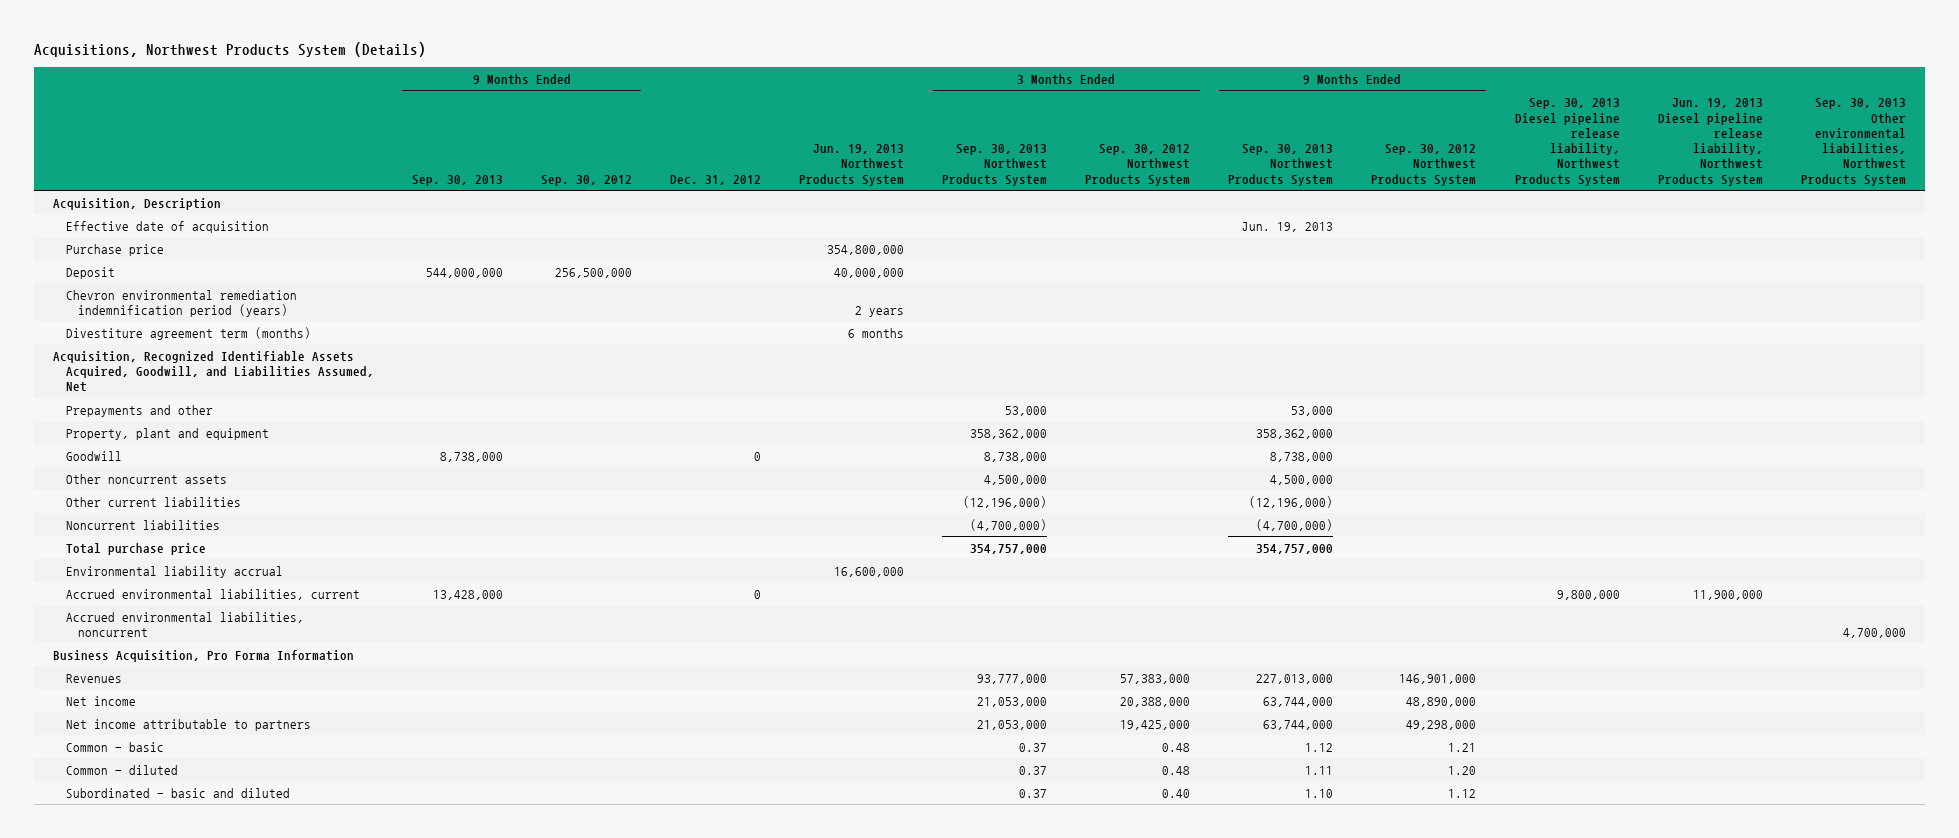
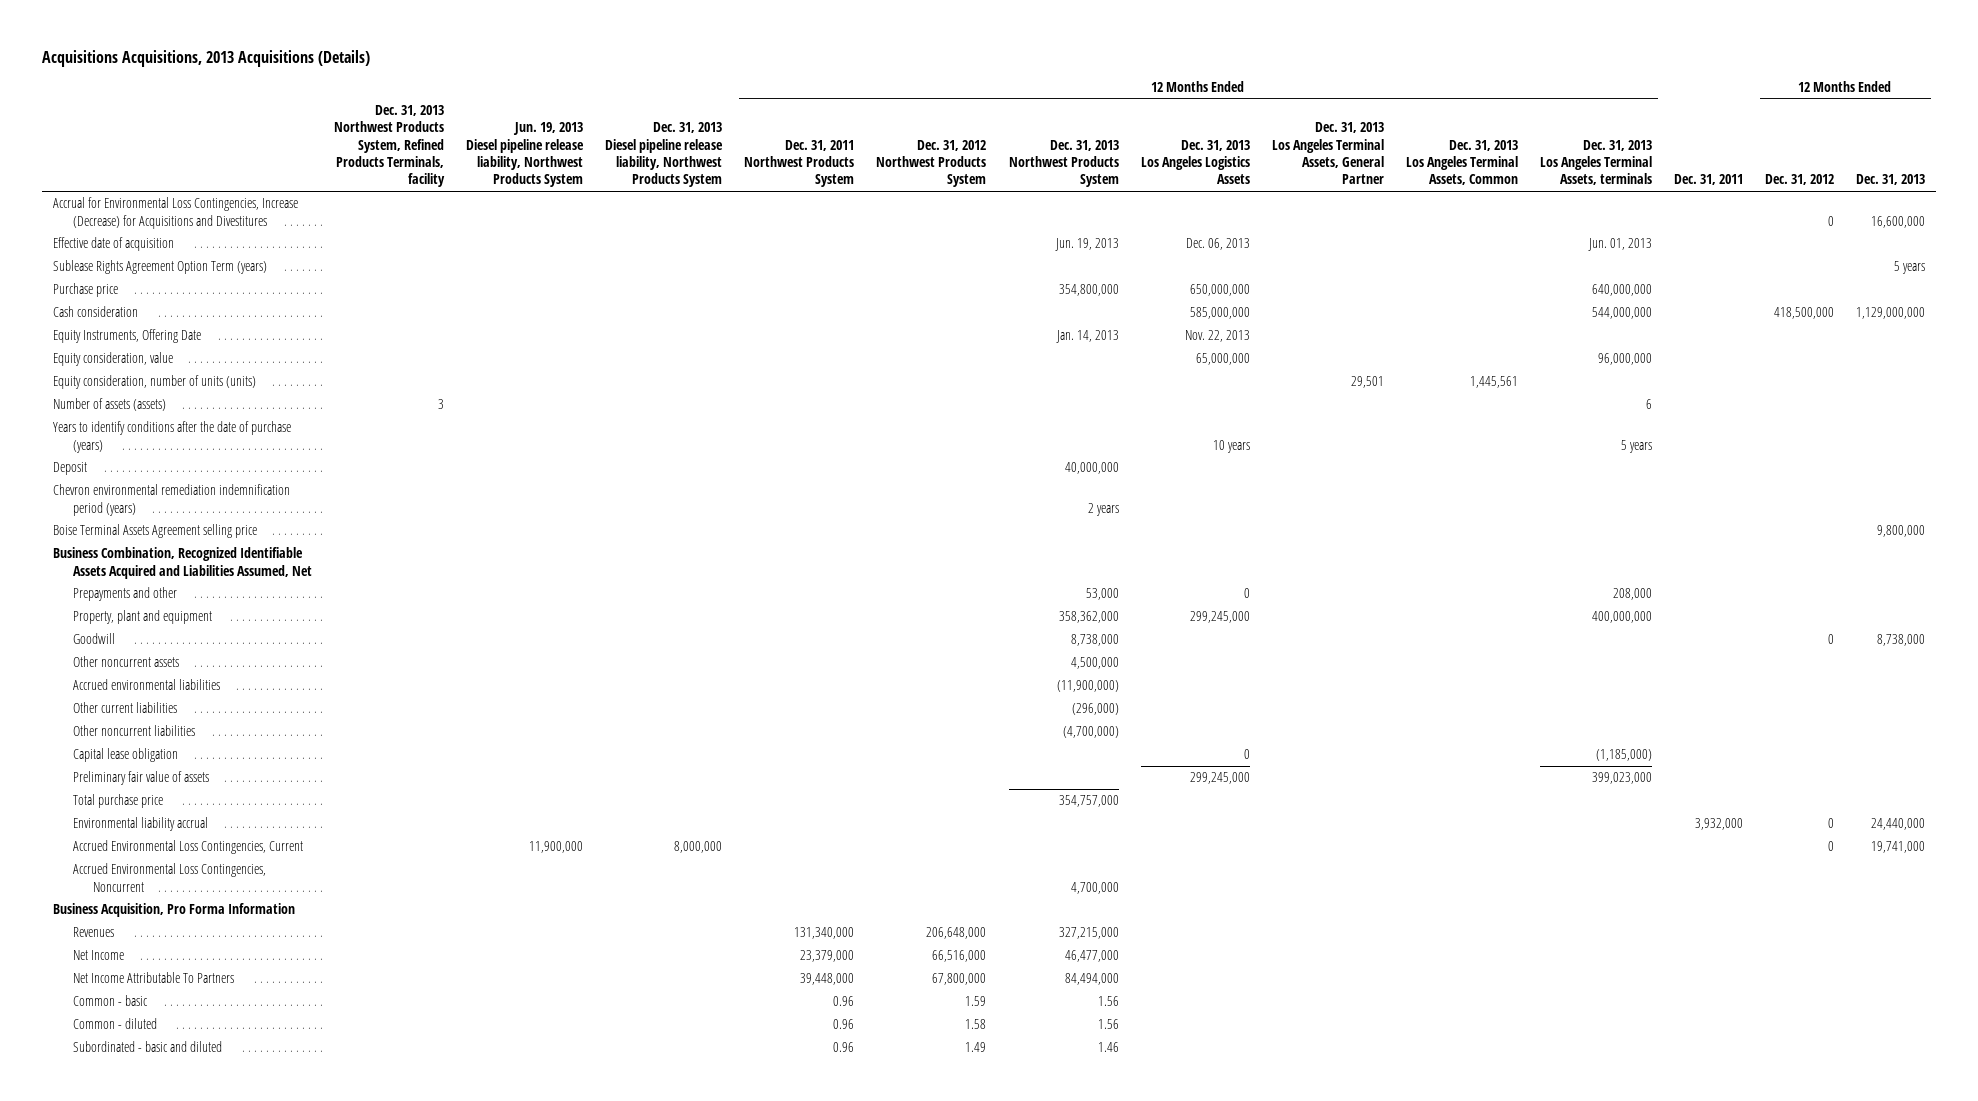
- Acquisitions, Northwest Products System (Details)
+ Acquisitions Acquisitions, 2013 Acquisitions (Details)
- | 9 Months Ended Sep. 30, 2013 | 9 Months Ended Sep. 30, 2012 | Dec. 31, 2012 | Jun. 19, 2013 Northwest Products System | 3 Months Ended Sep. 30, 2013 Northwest Products System | 3 Months Ended Sep. 30, 2012 Northwest Products System | 9 Months Ended Sep. 30, 2013 Northwest Products System | 9 Months Ended Sep. 30, 2012 Northwest Products System | Sep. 30, 2013 Diesel pipeline release liability, Northwest Products System | Jun. 19, 2013 Diesel pipeline release liability, Northwest Products System | Sep. 30, 2013 Other environmental liabilities, Northwest Products System
+ | Dec. 31, 2013 Northwest Products System, Refined Products Terminals, facility | Jun. 19, 2013 Diesel pipeline release liability, Northwest Products System | Dec. 31, 2013 Diesel pipeline release liability, Northwest Products System | 12 Months Ended Dec. 31, 2011 Northwest Products System | 12 Months Ended Dec. 31, 2012 Northwest Products System | 12 Months Ended Dec. 31, 2013 Northwest Products System | 12 Months Ended Dec. 31, 2013 Los Angeles Logistics Assets | 12 Months Ended Dec. 31, 2013 Los Angeles Terminal Assets, General Partner | 12 Months Ended Dec. 31, 2013 Los Angeles Terminal Assets, Common | 12 Months Ended Dec. 31, 2013 Los Angeles Terminal Assets, terminals | Dec. 31, 2011 | 12 Months Ended Dec. 31, 2012 | 12 Months Ended Dec. 31, 2013
- Acquisition, Description
+ Accrual for Environmental Loss Contingencies, Increase (Decrease) for Acquisitions and Divestitures | | | | | | | | | | | | 0 | 16,600,000
+ Sublease Rights Agreement Option Term (years) | | | | | | | | | | | | | 5 years
+ Cash consideration | | | | | | | 585,000,000 | | | 544,000,000 | | 418,500,000 | 1,129,000,000
+ Equity Instruments, Offering Date | | | | | | Jan. 14, 2013 | Nov. 22, 2013 | | | | | |
+ Equity consideration, value | | | | | | | 65,000,000 | | | 96,000,000 | | |
+ Equity consideration, number of units (units) | | | | | | | | 29,501 | 1,445,561 | | | |
+ Number of assets (assets) | 3 | | | | | | | | | 6 | | |
+ Years to identify conditions after the date of purchase (years) | | | | | | | 10 years | | | 5 years | | |
- Divestiture agreement term (months) | | | | 6 months | | | | | | |
- Acquisition, Recognized Identifiable Assets Acquired, Goodwill, and Liabilities Assumed, Net
+ Boise Terminal Assets Agreement selling price | | | | | | | | | | | | | 9,800,000
+ Business Combination, Recognized Identifiable Assets Acquired and Liabilities Assumed, Net
+ Accrued environmental liabilities | | | | | | (11,900,000) | | | | | | |
- Noncurrent liabilities | | | | | (4,700,000) | | (4,700,000) | | | |
+ Other noncurrent liabilities | | | | | | (4,700,000) | | | | | | |
+ Capital lease obligation | | | | | | | 0 | | | (1,185,000) | | |
+ Preliminary fair value of assets | | | | | | | 299,245,000 | | | 399,023,000 | | |
- Accrued environmental liabilities, current | 13,428,000 | | 0 | | | | | | 9,800,000 | 11,900,000 |
- Accrued environmental liabilities, noncurrent | | | | | | | | | | | 4,700,000
+ Accrued Environmental Loss Contingencies, Current | | 11,900,000 | 8,000,000 | | | | | | | | | 0 | 19,741,000
+ Accrued Environmental Loss Contingencies, Noncurrent | | | | | | 4,700,000 | | | | | | |
- Net income | | | | | 21,053,000 | 20,388,000 | 63,744,000 | 48,890,000 | | |
- Net income attributable to partners | | | | | 21,053,000 | 19,425,000 | 63,744,000 | 49,298,000 | | |
+ Net Income | | | | 23,379,000 | 66,516,000 | 46,477,000 | | | | | | |
+ Net Income Attributable To Partners | | | | 39,448,000 | 67,800,000 | 84,494,000 | | | | | | |

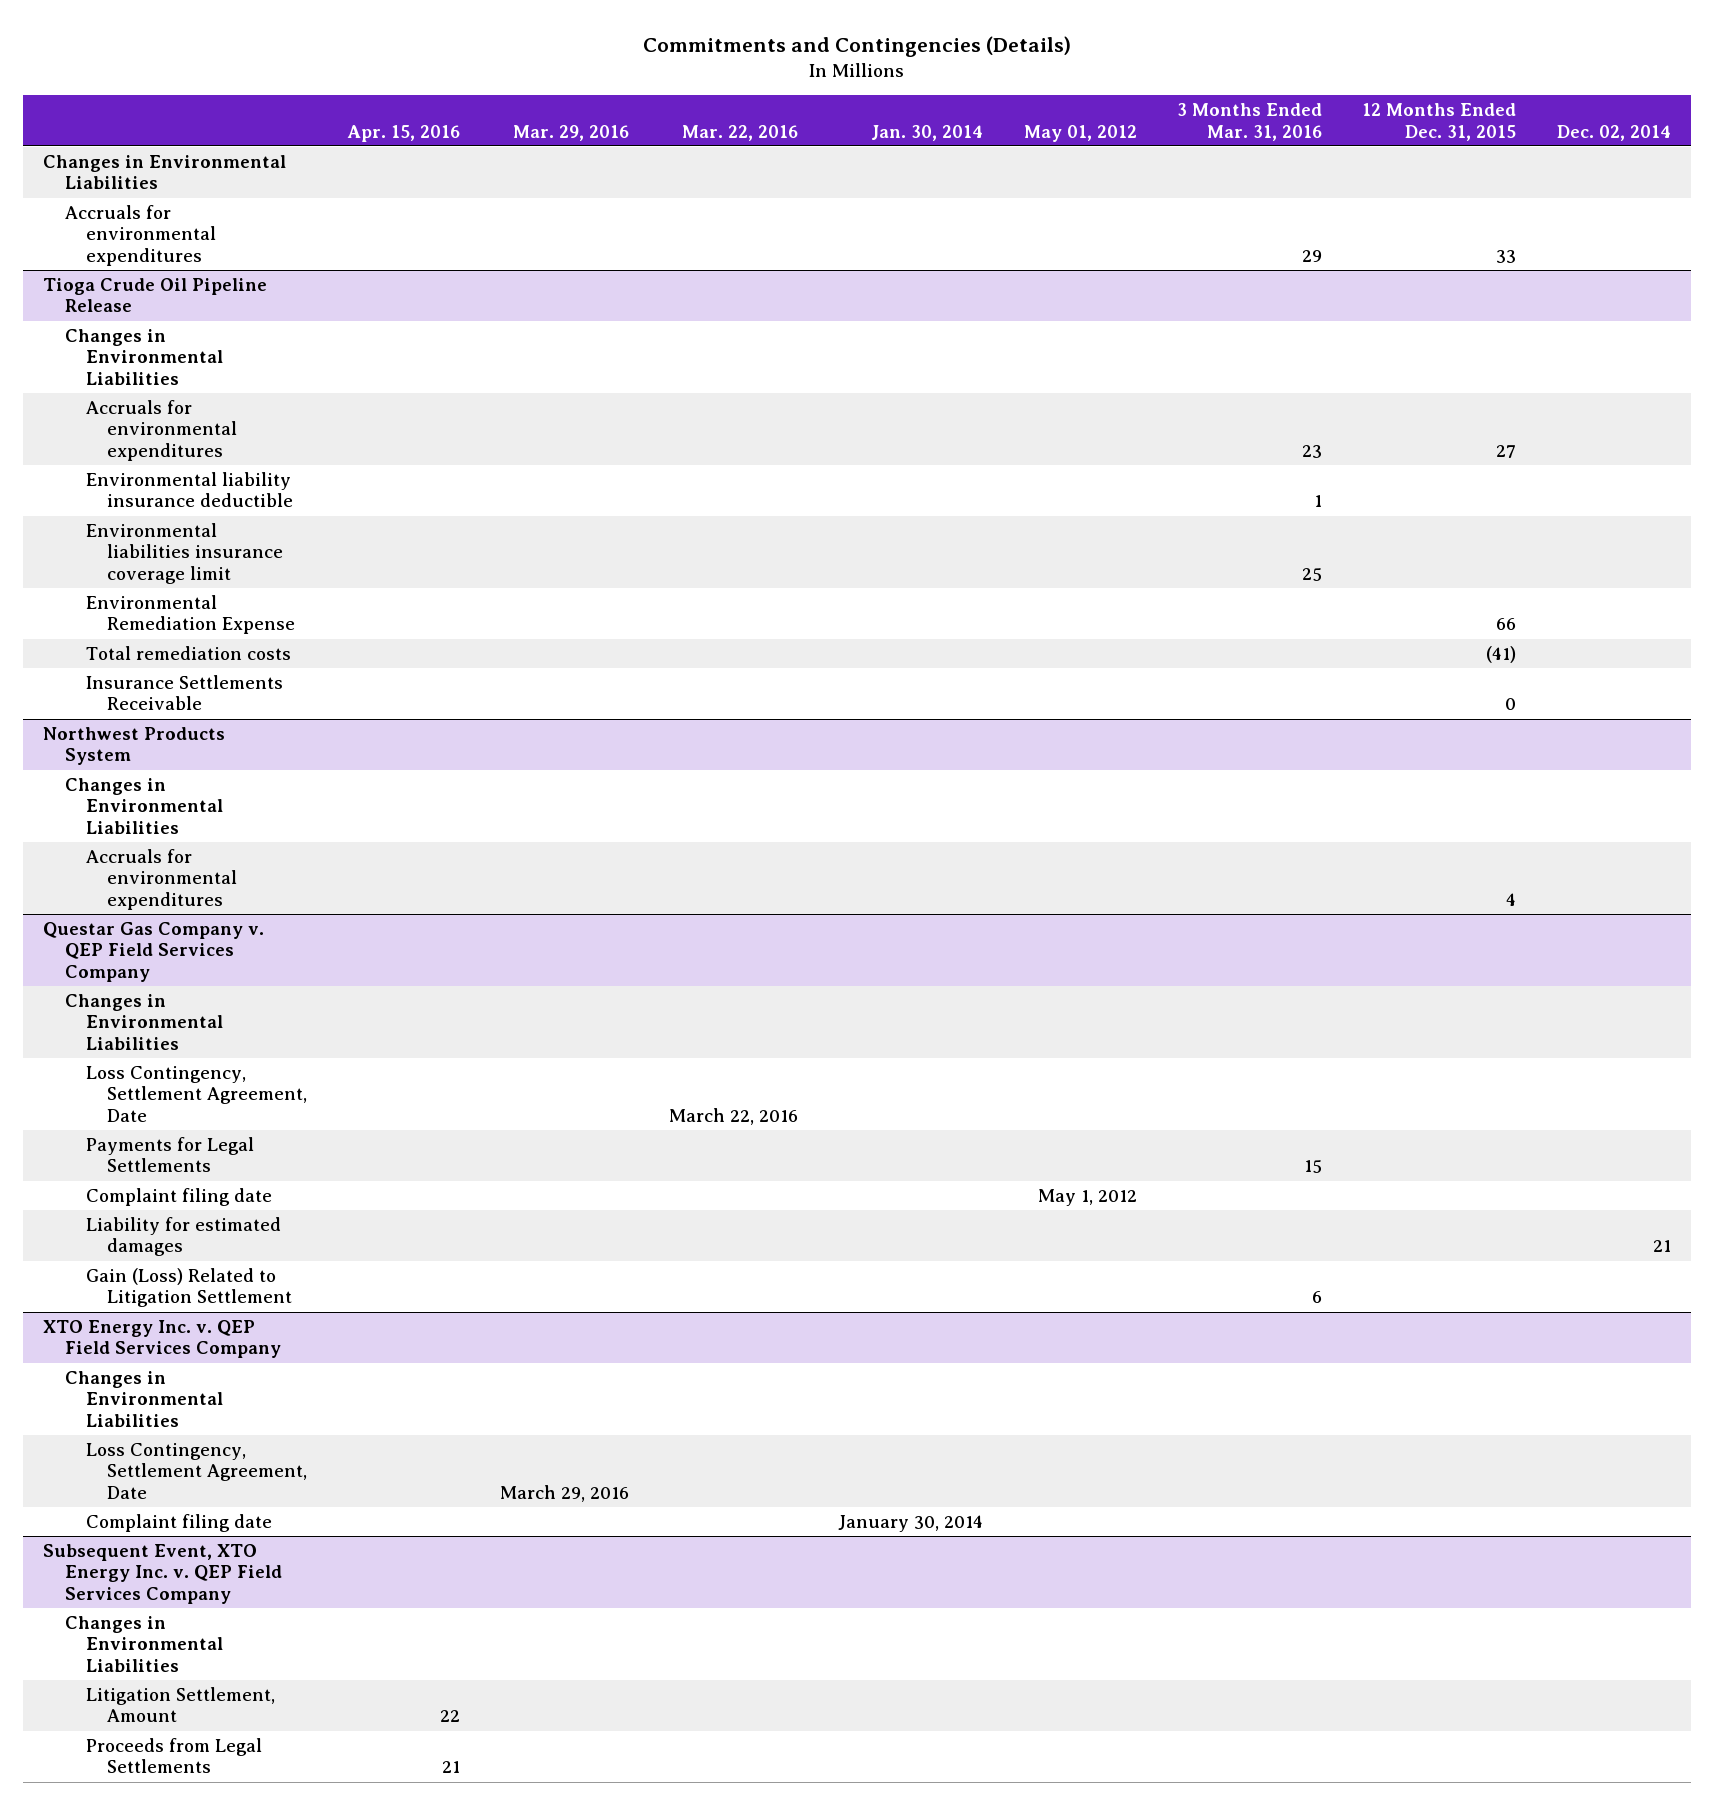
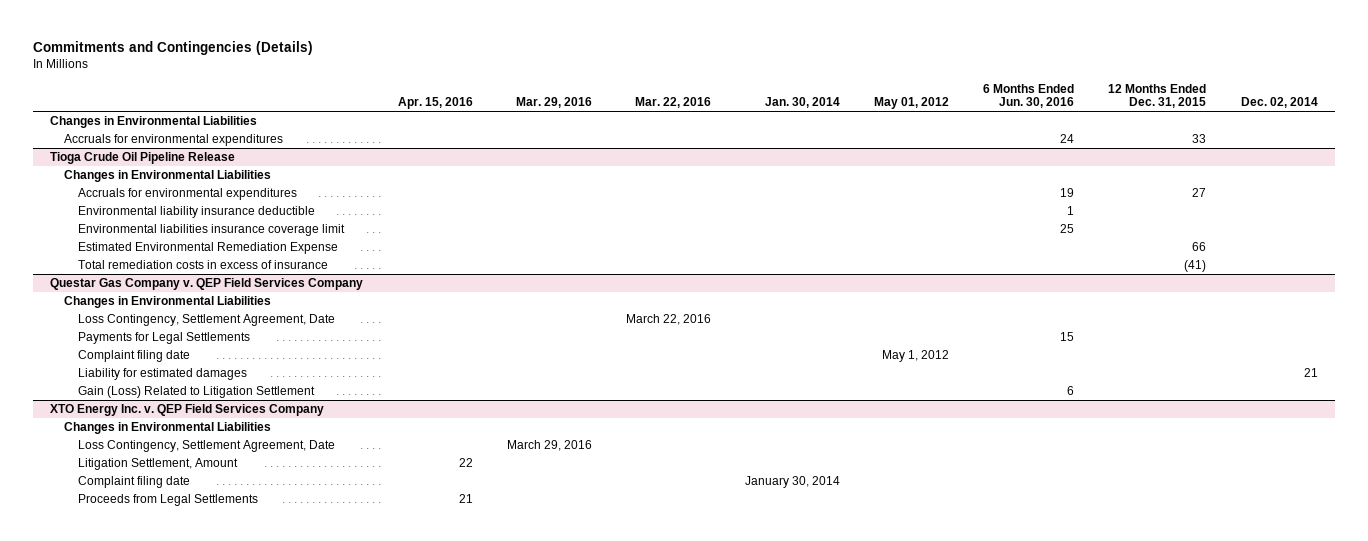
- | Apr. 15, 2016 | Mar. 29, 2016 | Mar. 22, 2016 | Jan. 30, 2014 | May 01, 2012 | 3 Months Ended Mar. 31, 2016 | 12 Months Ended Dec. 31, 2015 | Dec. 02, 2014
+ | Apr. 15, 2016 | Mar. 29, 2016 | Mar. 22, 2016 | Jan. 30, 2014 | May 01, 2012 | 6 Months Ended Jun. 30, 2016 | 12 Months Ended Dec. 31, 2015 | Dec. 02, 2014
@ Tioga Crude Oil Pipeline Release
- Environmental Remediation Expense | | | | | | | 66 |
- Total remediation costs | | | | | | | (41) |
- Insurance Settlements Receivable | | | | | | | 0 |
- Northwest Products System
- Changes in Environmental Liabilities
- Accruals for environmental expenditures | | | | | | | 4 |
@ Tioga Crude Oil Pipeline Release
+ Estimated Environmental Remediation Expense | | | | | | | 66 |
+ Total remediation costs in excess of insurance | | | | | | | (41) |
@ XTO Energy Inc. v. QEP Field Services Company
+ Litigation Settlement, Amount | 22 | | | | | | |
- Subsequent Event, XTO Energy Inc. v. QEP Field Services Company
- Changes in Environmental Liabilities
- Litigation Settlement, Amount | 22 | | | | | | |
- Proceeds from Legal Settlements | 21 | | | | | | |
@ XTO Energy Inc. v. QEP Field Services Company
+ Proceeds from Legal Settlements | 21 | | | | | | |

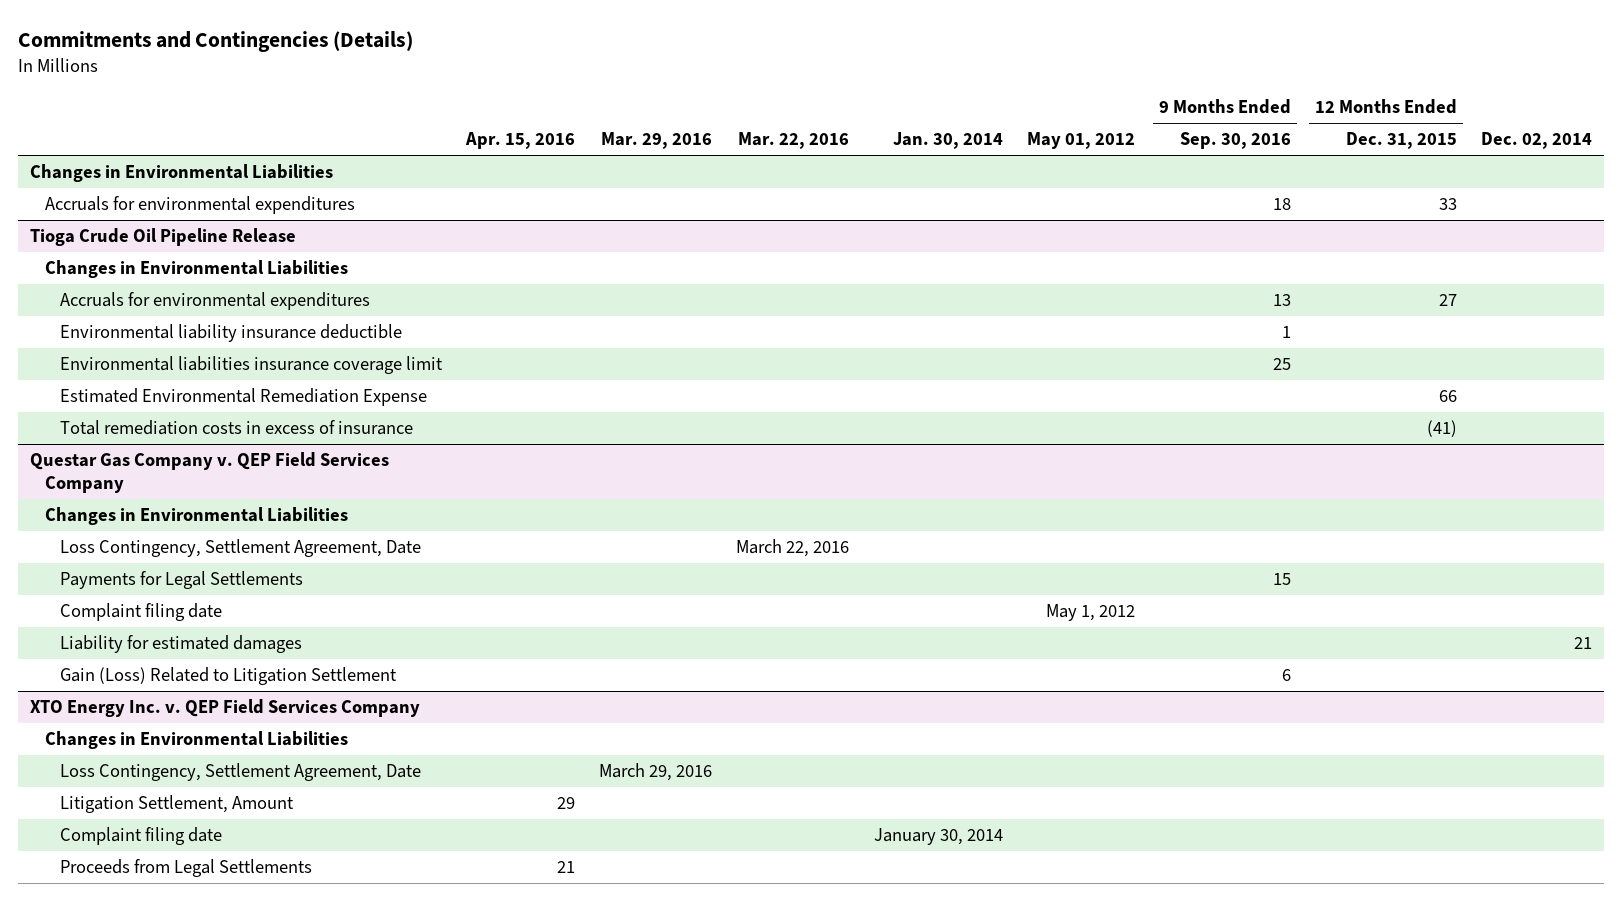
- | Apr. 15, 2016 | Mar. 29, 2016 | Mar. 22, 2016 | Jan. 30, 2014 | May 01, 2012 | 6 Months Ended Jun. 30, 2016 | 12 Months Ended Dec. 31, 2015 | Dec. 02, 2014
+ | Apr. 15, 2016 | Mar. 29, 2016 | Mar. 22, 2016 | Jan. 30, 2014 | May 01, 2012 | 9 Months Ended Sep. 30, 2016 | 12 Months Ended Dec. 31, 2015 | Dec. 02, 2014
@ XTO Energy Inc. v. QEP Field Services Company
- Litigation Settlement, Amount | 22 | | | | | | |
+ Litigation Settlement, Amount | 29 | | | | | | |

